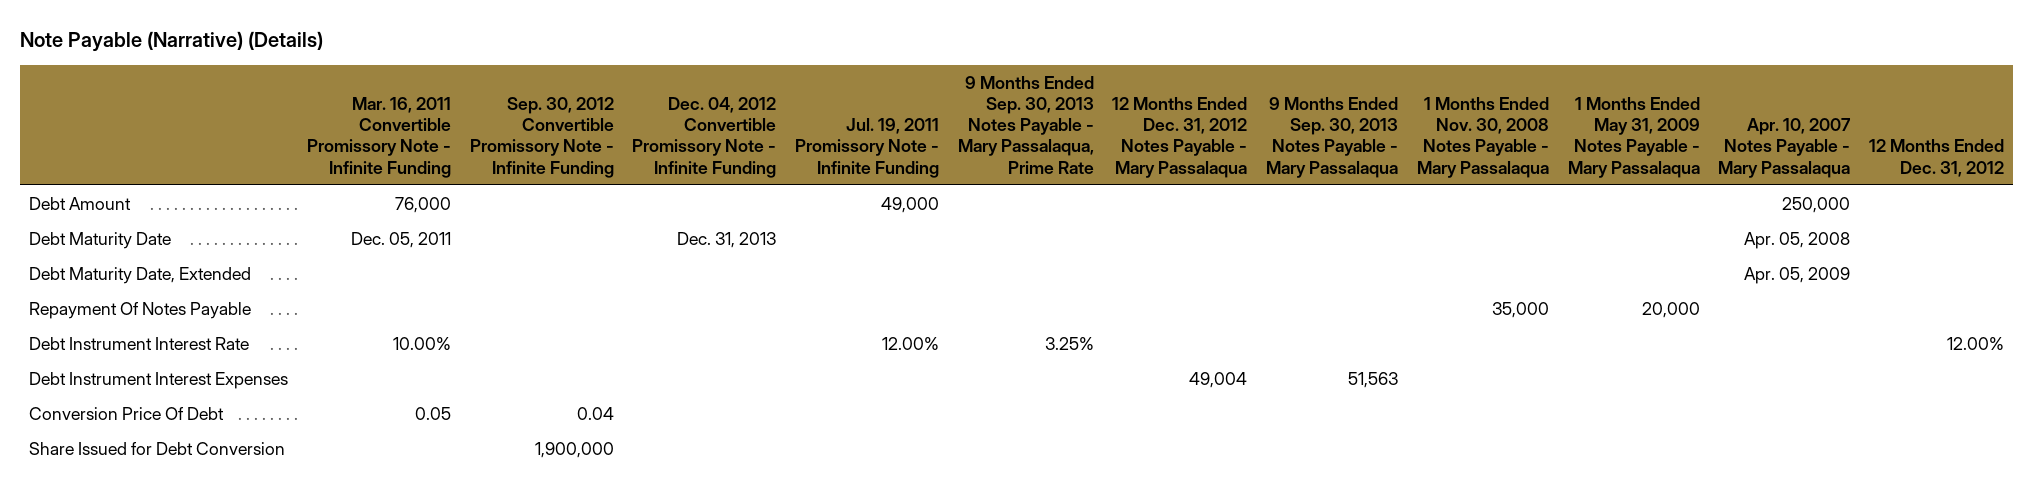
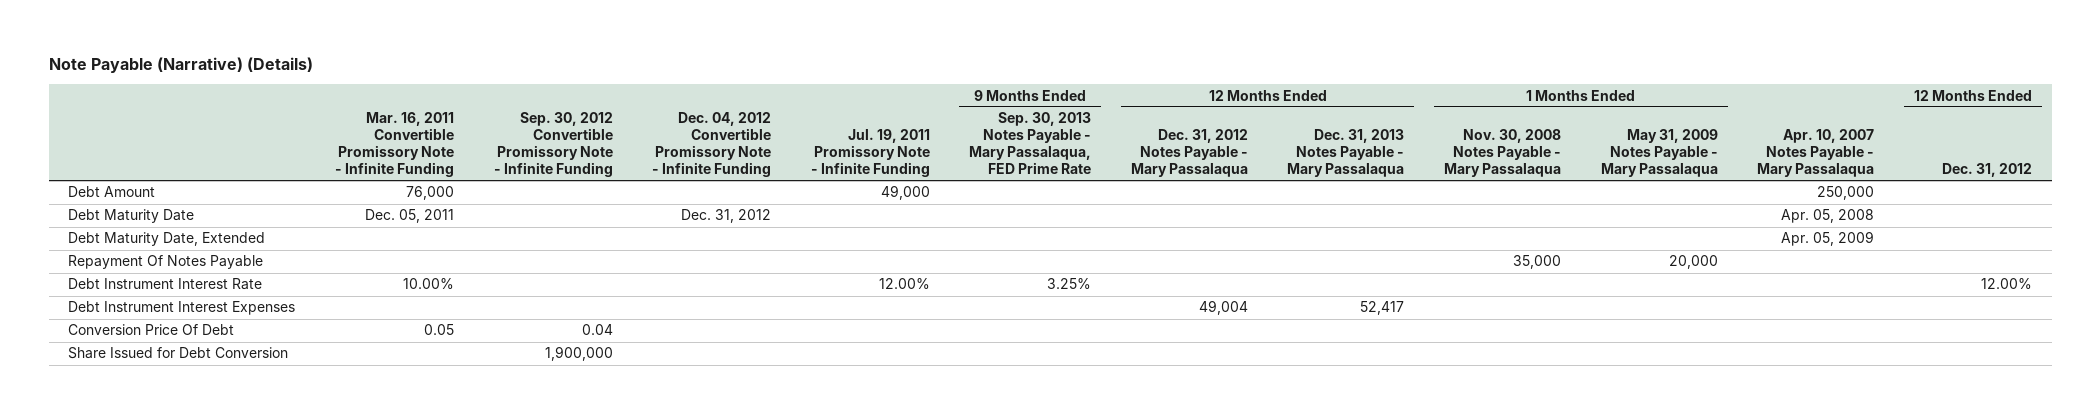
- | Mar. 16, 2011 Convertible Promissory Note - Infinite Funding | Sep. 30, 2012 Convertible Promissory Note - Infinite Funding | Dec. 04, 2012 Convertible Promissory Note - Infinite Funding | Jul. 19, 2011 Promissory Note - Infinite Funding | 9 Months Ended Sep. 30, 2013 Notes Payable - Mary Passalaqua, Prime Rate | 12 Months Ended Dec. 31, 2012 Notes Payable - Mary Passalaqua | 9 Months Ended Sep. 30, 2013 Notes Payable - Mary Passalaqua | 1 Months Ended Nov. 30, 2008 Notes Payable - Mary Passalaqua | 1 Months Ended May 31, 2009 Notes Payable - Mary Passalaqua | Apr. 10, 2007 Notes Payable - Mary Passalaqua | 12 Months Ended Dec. 31, 2012
+ | Mar. 16, 2011 Convertible Promissory Note - Infinite Funding | Sep. 30, 2012 Convertible Promissory Note - Infinite Funding | Dec. 04, 2012 Convertible Promissory Note - Infinite Funding | Jul. 19, 2011 Promissory Note - Infinite Funding | 9 Months Ended Sep. 30, 2013 Notes Payable - Mary Passalaqua, FED Prime Rate | 12 Months Ended Dec. 31, 2012 Notes Payable - Mary Passalaqua | 12 Months Ended Dec. 31, 2013 Notes Payable - Mary Passalaqua | 1 Months Ended Nov. 30, 2008 Notes Payable - Mary Passalaqua | 1 Months Ended May 31, 2009 Notes Payable - Mary Passalaqua | Apr. 10, 2007 Notes Payable - Mary Passalaqua | 12 Months Ended Dec. 31, 2012
- Debt Maturity Date | Dec. 05, 2011 | | Dec. 31, 2013 | | | | | | | Apr. 05, 2008 |
+ Debt Maturity Date | Dec. 05, 2011 | | Dec. 31, 2012 | | | | | | | Apr. 05, 2008 |

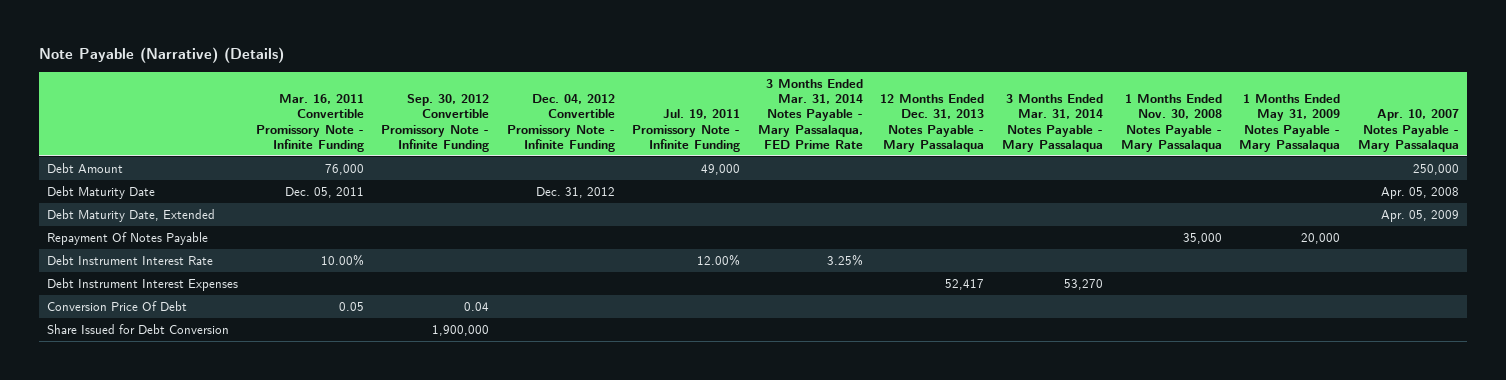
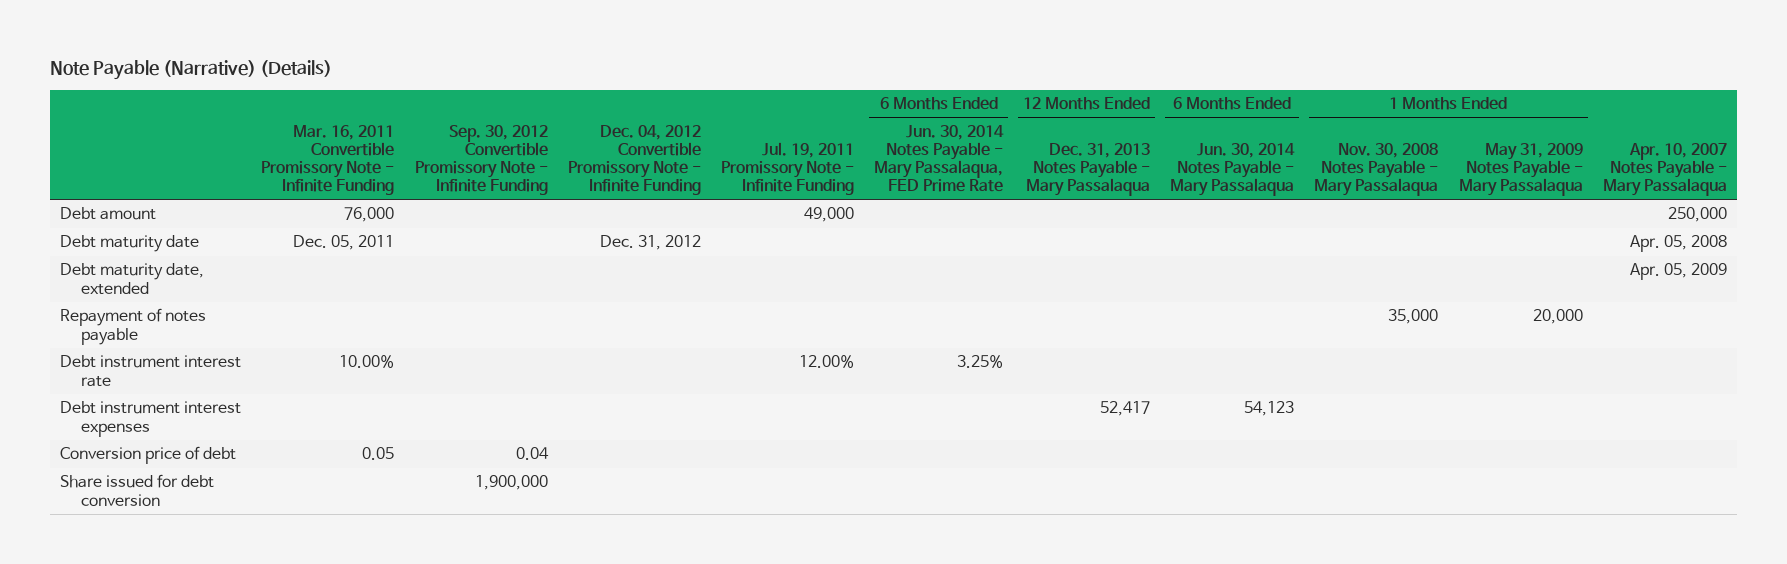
- | Mar. 16, 2011 Convertible Promissory Note - Infinite Funding | Sep. 30, 2012 Convertible Promissory Note - Infinite Funding | Dec. 04, 2012 Convertible Promissory Note - Infinite Funding | Jul. 19, 2011 Promissory Note - Infinite Funding | 3 Months Ended Mar. 31, 2014 Notes Payable - Mary Passalaqua, FED Prime Rate | 12 Months Ended Dec. 31, 2013 Notes Payable - Mary Passalaqua | 3 Months Ended Mar. 31, 2014 Notes Payable - Mary Passalaqua | 1 Months Ended Nov. 30, 2008 Notes Payable - Mary Passalaqua | 1 Months Ended May 31, 2009 Notes Payable - Mary Passalaqua | Apr. 10, 2007 Notes Payable - Mary Passalaqua
+ | Mar. 16, 2011 Convertible Promissory Note - Infinite Funding | Sep. 30, 2012 Convertible Promissory Note - Infinite Funding | Dec. 04, 2012 Convertible Promissory Note - Infinite Funding | Jul. 19, 2011 Promissory Note - Infinite Funding | 6 Months Ended Jun. 30, 2014 Notes Payable - Mary Passalaqua, FED Prime Rate | 12 Months Ended Dec. 31, 2013 Notes Payable - Mary Passalaqua | 6 Months Ended Jun. 30, 2014 Notes Payable - Mary Passalaqua | 1 Months Ended Nov. 30, 2008 Notes Payable - Mary Passalaqua | 1 Months Ended May 31, 2009 Notes Payable - Mary Passalaqua | Apr. 10, 2007 Notes Payable - Mary Passalaqua
- Debt Amount | 76,000 | | | 49,000 | | | | | | 250,000
- Debt Maturity Date | Dec. 05, 2011 | | Dec. 31, 2012 | | | | | | | Apr. 05, 2008
- Debt Maturity Date, Extended | | | | | | | | | | Apr. 05, 2009
- Repayment Of Notes Payable | | | | | | | | 35,000 | 20,000 |
- Debt Instrument Interest Rate | 10.00% | | | 12.00% | 3.25% | | | | |
- Debt Instrument Interest Expenses | | | | | | 52,417 | 53,270 | | |
- Conversion Price Of Debt | 0.05 | 0.04 | | | | | | | |
- Share Issued for Debt Conversion | | 1,900,000 | | | | | | | |
+ Debt amount | 76,000 | | | 49,000 | | | | | | 250,000
+ Debt maturity date | Dec. 05, 2011 | | Dec. 31, 2012 | | | | | | | Apr. 05, 2008
+ Debt maturity date, extended | | | | | | | | | | Apr. 05, 2009
+ Repayment of notes payable | | | | | | | | 35,000 | 20,000 |
+ Debt instrument interest rate | 10.00% | | | 12.00% | 3.25% | | | | |
+ Debt instrument interest expenses | | | | | | 52,417 | 54,123 | | |
+ Conversion price of debt | 0.05 | 0.04 | | | | | | | |
+ Share issued for debt conversion | | 1,900,000 | | | | | | | |

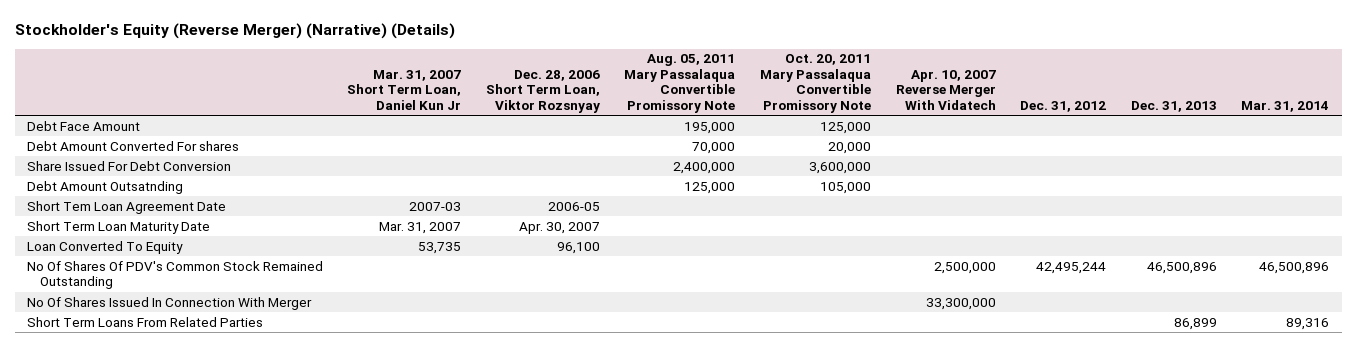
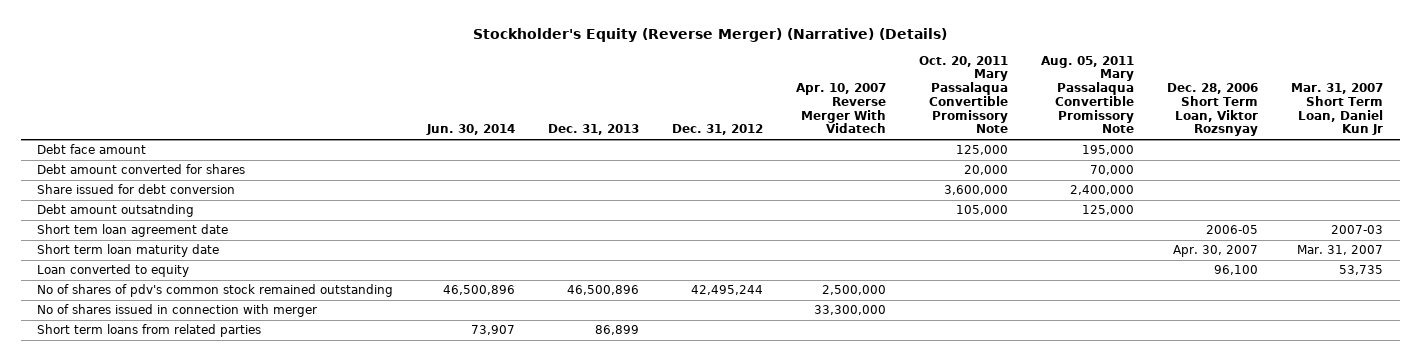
- | Mar. 31, 2007 Short Term Loan, Daniel Kun Jr | Dec. 28, 2006 Short Term Loan, Viktor Rozsnyay | Aug. 05, 2011 Mary Passalaqua Convertible Promissory Note | Oct. 20, 2011 Mary Passalaqua Convertible Promissory Note | Apr. 10, 2007 Reverse Merger With Vidatech | Dec. 31, 2012 | Dec. 31, 2013 | Mar. 31, 2014
+ | Jun. 30, 2014 | Dec. 31, 2013 | Dec. 31, 2012 | Apr. 10, 2007 Reverse Merger With Vidatech | Oct. 20, 2011 Mary Passalaqua Convertible Promissory Note | Aug. 05, 2011 Mary Passalaqua Convertible Promissory Note | Dec. 28, 2006 Short Term Loan, Viktor Rozsnyay | Mar. 31, 2007 Short Term Loan, Daniel Kun Jr
- Debt Face Amount | | | 195,000 | 125,000 | | | |
- Debt Amount Converted For shares | | | 70,000 | 20,000 | | | |
- Share Issued For Debt Conversion | | | 2,400,000 | 3,600,000 | | | |
- Debt Amount Outsatnding | | | 125,000 | 105,000 | | | |
- Short Tem Loan Agreement Date | 2007-03 | 2006-05 | | | | | |
- Short Term Loan Maturity Date | Mar. 31, 2007 | Apr. 30, 2007 | | | | | |
- Loan Converted To Equity | 53,735 | 96,100 | | | | | |
- No Of Shares Of PDV's Common Stock Remained Outstanding | | | | | 2,500,000 | 42,495,244 | 46,500,896 | 46,500,896
- No Of Shares Issued In Connection With Merger | | | | | 33,300,000 | | |
- Short Term Loans From Related Parties | | | | | | | 86,899 | 89,316
+ Debt face amount | | | | | 125,000 | 195,000 | |
+ Debt amount converted for shares | | | | | 20,000 | 70,000 | |
+ Share issued for debt conversion | | | | | 3,600,000 | 2,400,000 | |
+ Debt amount outsatnding | | | | | 105,000 | 125,000 | |
+ Short tem loan agreement date | | | | | | | 2006-05 | 2007-03
+ Short term loan maturity date | | | | | | | Apr. 30, 2007 | Mar. 31, 2007
+ Loan converted to equity | | | | | | | 96,100 | 53,735
+ No of shares of pdv's common stock remained outstanding | 46,500,896 | 46,500,896 | 42,495,244 | 2,500,000 | | | |
+ No of shares issued in connection with merger | | | | 33,300,000 | | | |
+ Short term loans from related parties | 73,907 | 86,899 | | | | | |

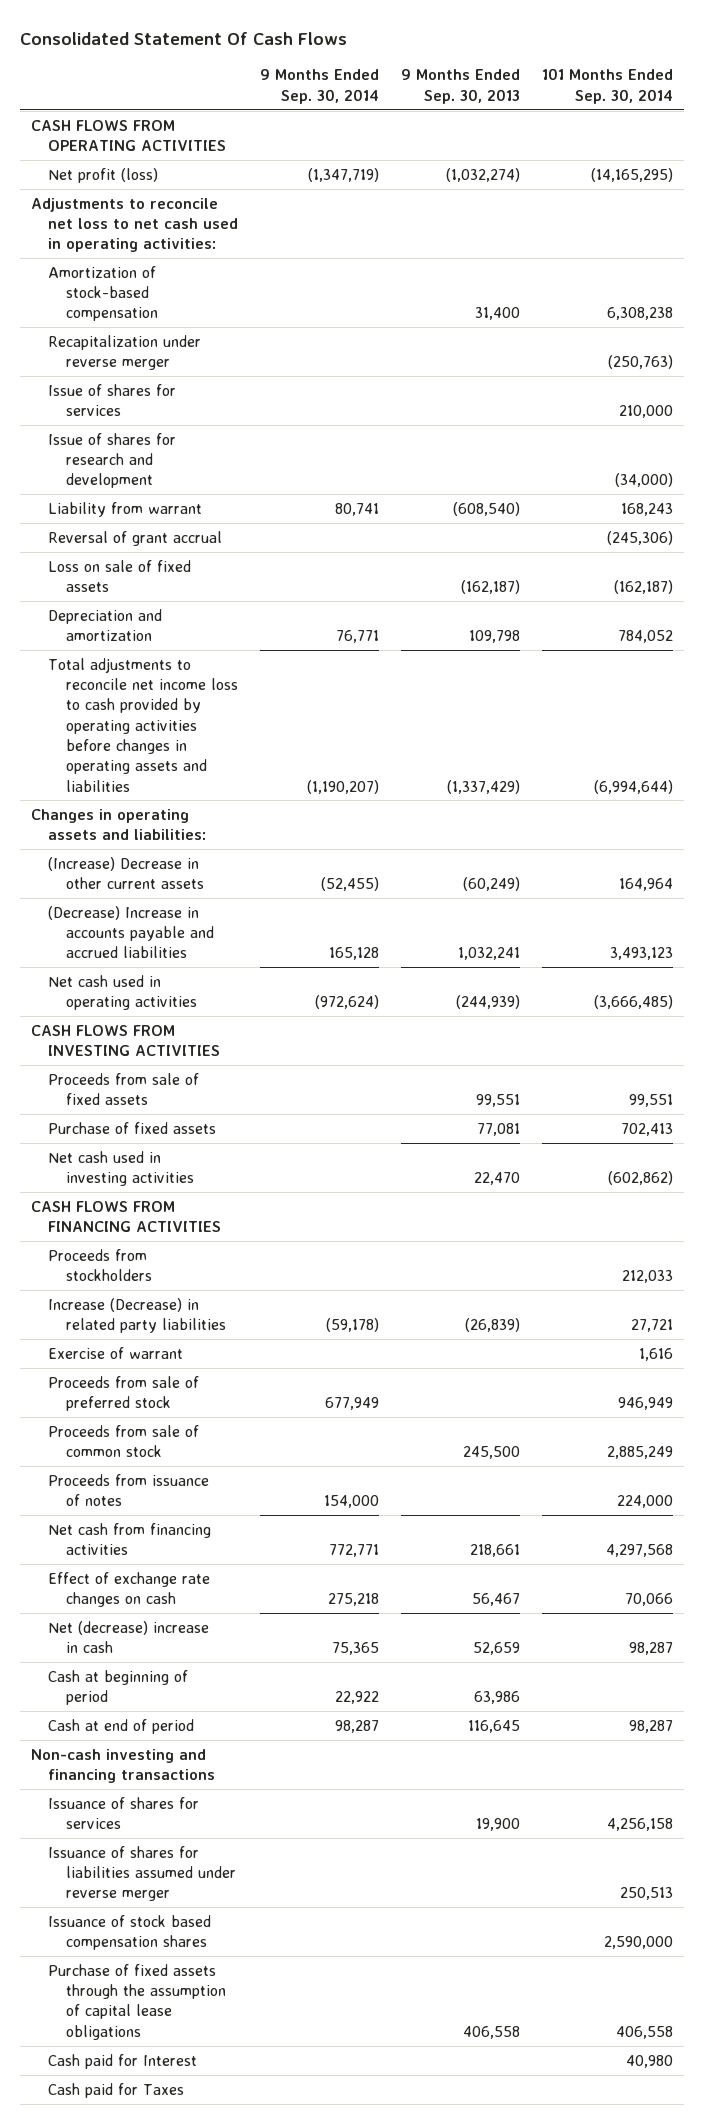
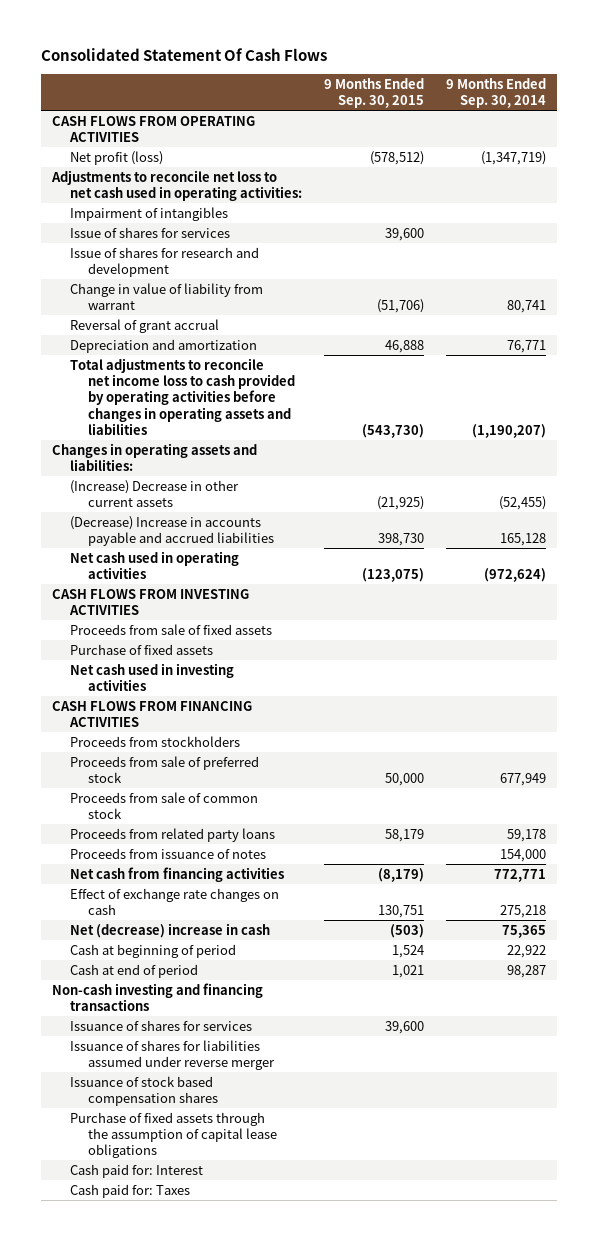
- | 9 Months Ended Sep. 30, 2014 | 9 Months Ended Sep. 30, 2013 | 101 Months Ended Sep. 30, 2014
+ | 9 Months Ended Sep. 30, 2015 | 9 Months Ended Sep. 30, 2014
- Amortization of stock-based compensation | | 31,400 | 6,308,238
- Recapitalization under reverse merger | | | (250,763)
+ Impairment of intangibles
- Liability from warrant | 80,741 | (608,540) | 168,243
+ Change in value of liability from warrant | (51,706) | 80,741
- Loss on sale of fixed assets | | (162,187) | (162,187)
- Increase (Decrease) in related party liabilities | (59,178) | (26,839) | 27,721
- Exercise of warrant | | | 1,616
+ Proceeds from related party loans | 58,179 | 59,178
- Cash paid for Interest | | | 40,980
- Cash paid for Taxes
+ Cash paid for: Interest
+ Cash paid for: Taxes

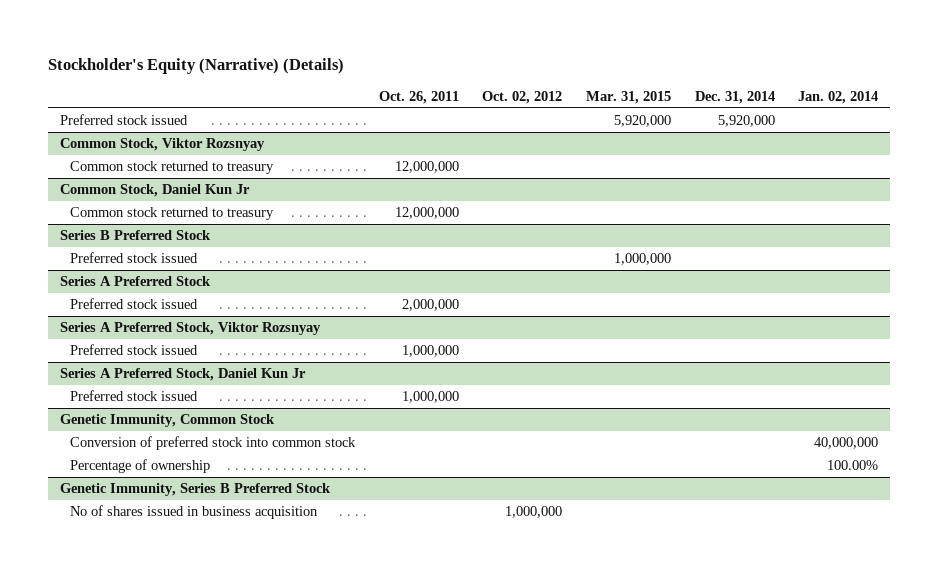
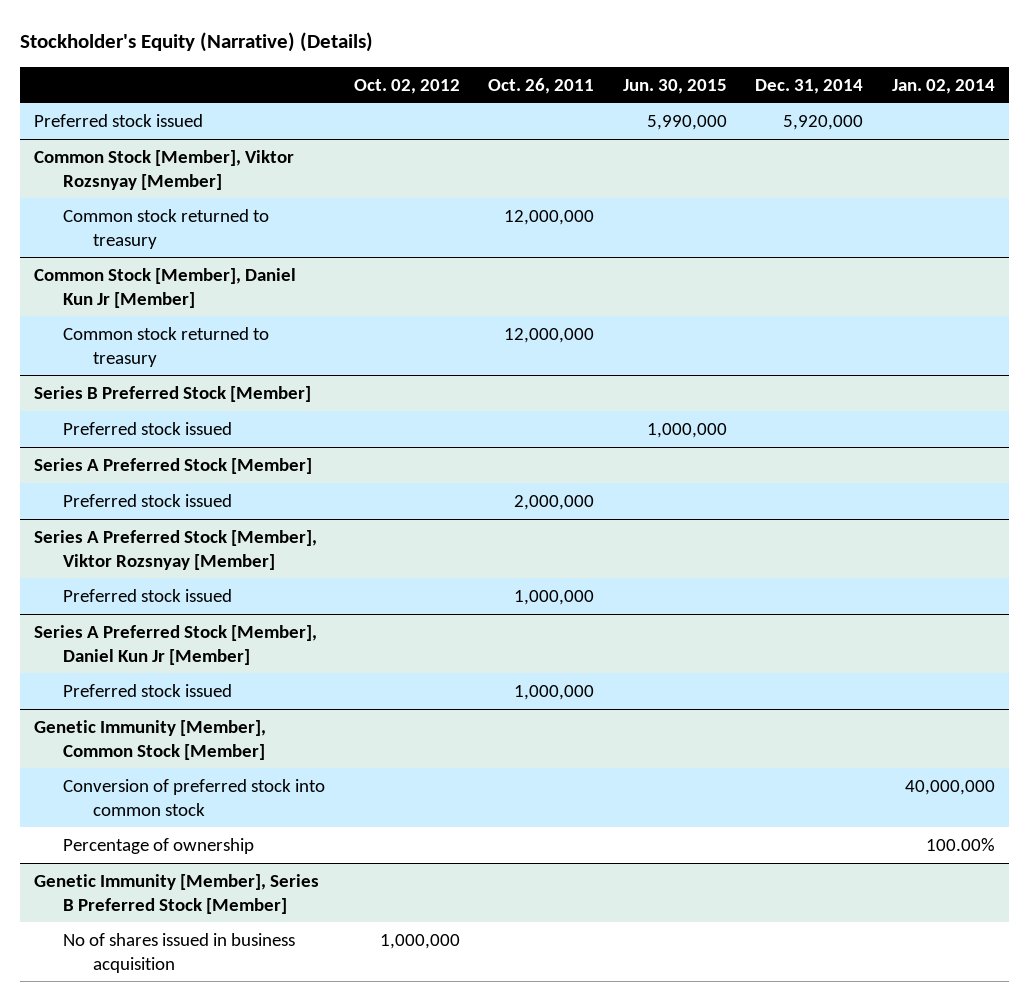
- | Oct. 26, 2011 | Oct. 02, 2012 | Mar. 31, 2015 | Dec. 31, 2014 | Jan. 02, 2014
+ | Oct. 02, 2012 | Oct. 26, 2011 | Jun. 30, 2015 | Dec. 31, 2014 | Jan. 02, 2014
- Common Stock, Viktor Rozsnyay
+ Common Stock [Member], Viktor Rozsnyay [Member]
- Common Stock, Daniel Kun Jr
+ Common Stock [Member], Daniel Kun Jr [Member]
- Series B Preferred Stock
+ Series B Preferred Stock [Member]
- Series A Preferred Stock
+ Series A Preferred Stock [Member]
- Series A Preferred Stock, Viktor Rozsnyay
+ Series A Preferred Stock [Member], Viktor Rozsnyay [Member]
- Series A Preferred Stock, Daniel Kun Jr
+ Series A Preferred Stock [Member], Daniel Kun Jr [Member]
- Genetic Immunity, Common Stock
+ Genetic Immunity [Member], Common Stock [Member]
- Genetic Immunity, Series B Preferred Stock
+ Genetic Immunity [Member], Series B Preferred Stock [Member]

